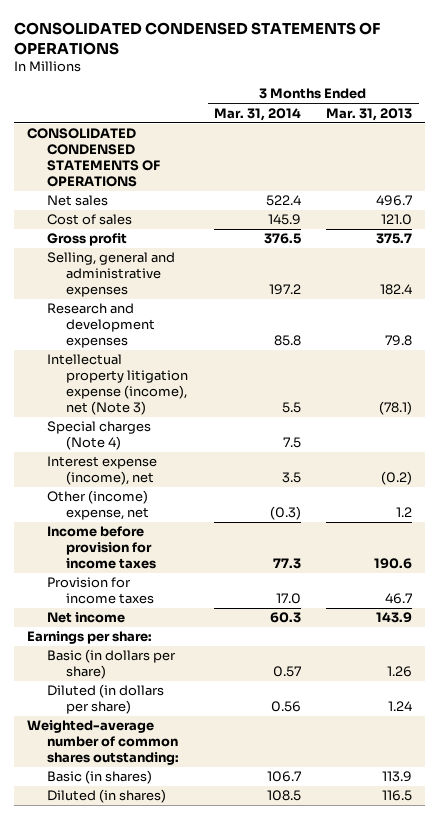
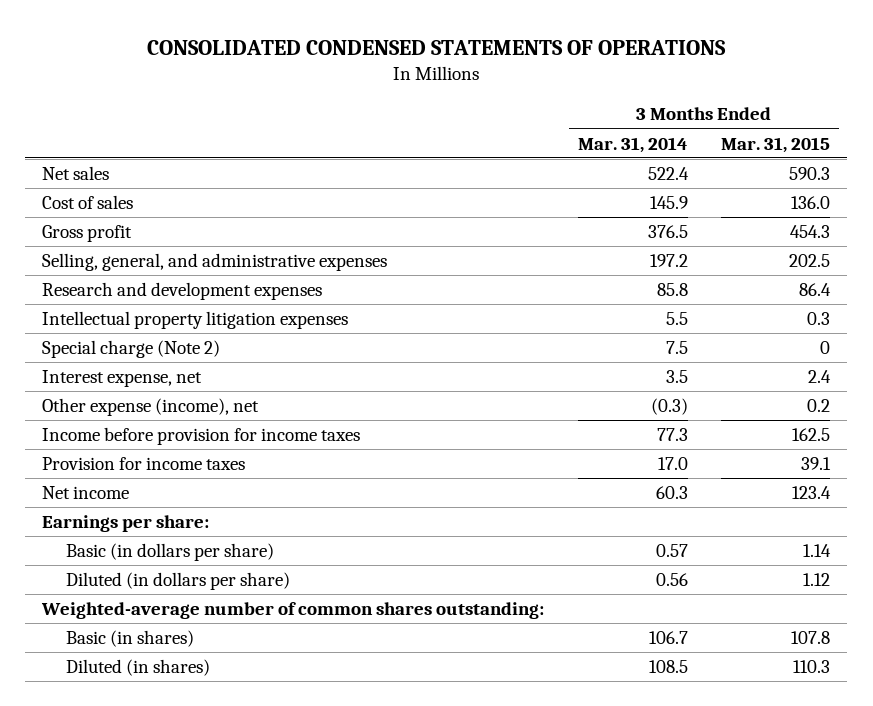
- | 3 Months Ended Mar. 31, 2014 | 3 Months Ended Mar. 31, 2013
+ | 3 Months Ended Mar. 31, 2014 | 3 Months Ended Mar. 31, 2015
- CONSOLIDATED CONDENSED STATEMENTS OF OPERATIONS
- Selling, general and administrative expenses | 197.2 | 182.4
+ Selling, general, and administrative expenses | 197.2 | 202.5
- Intellectual property litigation expense (income), net (Note 3) | 5.5 | (78.1)
- Special charges (Note 4) | 7.5 |
- Interest expense (income), net | 3.5 | (0.2)
- Other (income) expense, net | (0.3) | 1.2
+ Intellectual property litigation expenses | 5.5 | 0.3
+ Special charge (Note 2) | 7.5 | 0
+ Interest expense, net | 3.5 | 2.4
+ Other expense (income), net | (0.3) | 0.2

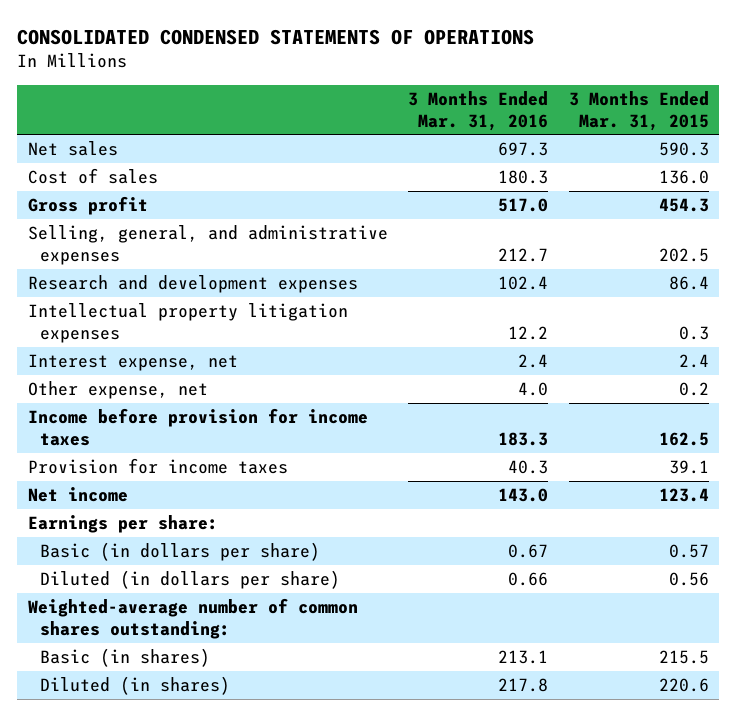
- | 3 Months Ended Mar. 31, 2014 | 3 Months Ended Mar. 31, 2015
+ | 3 Months Ended Mar. 31, 2016 | 3 Months Ended Mar. 31, 2015
- Special charge (Note 2) | 7.5 | 0
- Other expense (income), net | (0.3) | 0.2
+ Other expense, net | 4.0 | 0.2
- Basic (in dollars per share) | 0.57 | 1.14
- Diluted (in dollars per share) | 0.56 | 1.12
+ Basic (in dollars per share) | 0.67 | 0.57
+ Diluted (in dollars per share) | 0.66 | 0.56
- Basic (in shares) | 106.7 | 107.8
- Diluted (in shares) | 108.5 | 110.3
+ Basic (in shares) | 213.1 | 215.5
+ Diluted (in shares) | 217.8 | 220.6

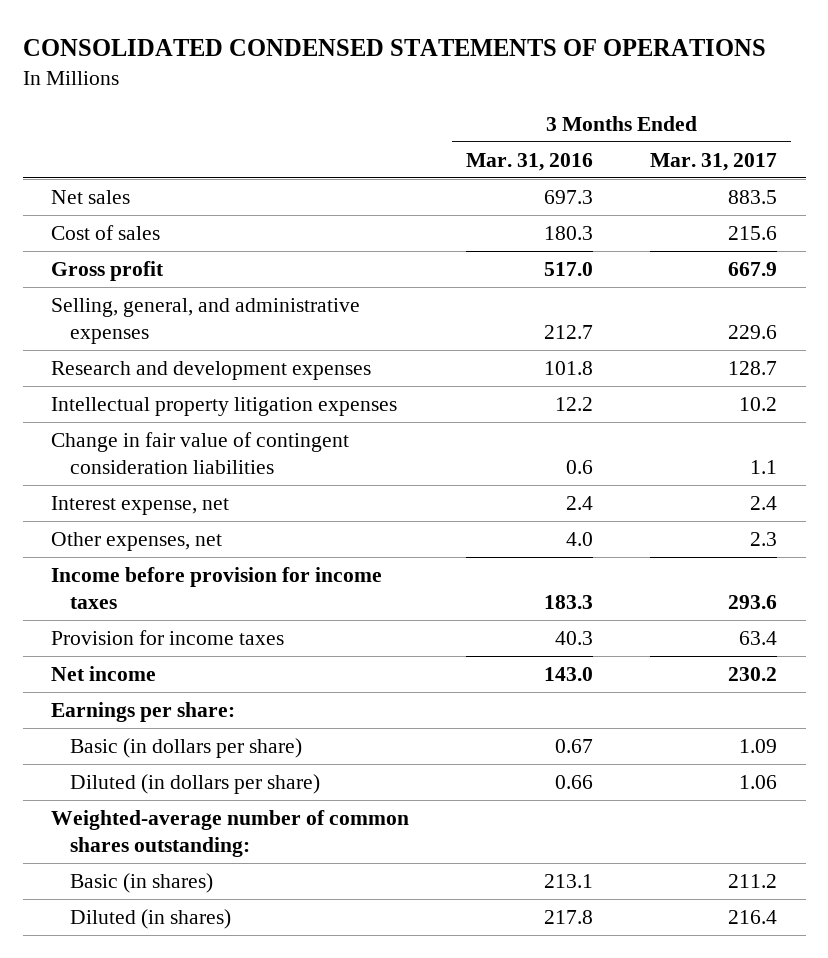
- | 3 Months Ended Mar. 31, 2016 | 3 Months Ended Mar. 31, 2015
+ | 3 Months Ended Mar. 31, 2016 | 3 Months Ended Mar. 31, 2017
- Research and development expenses | 102.4 | 86.4
+ Research and development expenses | 101.8 | 128.7
+ Change in fair value of contingent consideration liabilities | 0.6 | 1.1
- Other expense, net | 4.0 | 0.2
+ Other expenses, net | 4.0 | 2.3

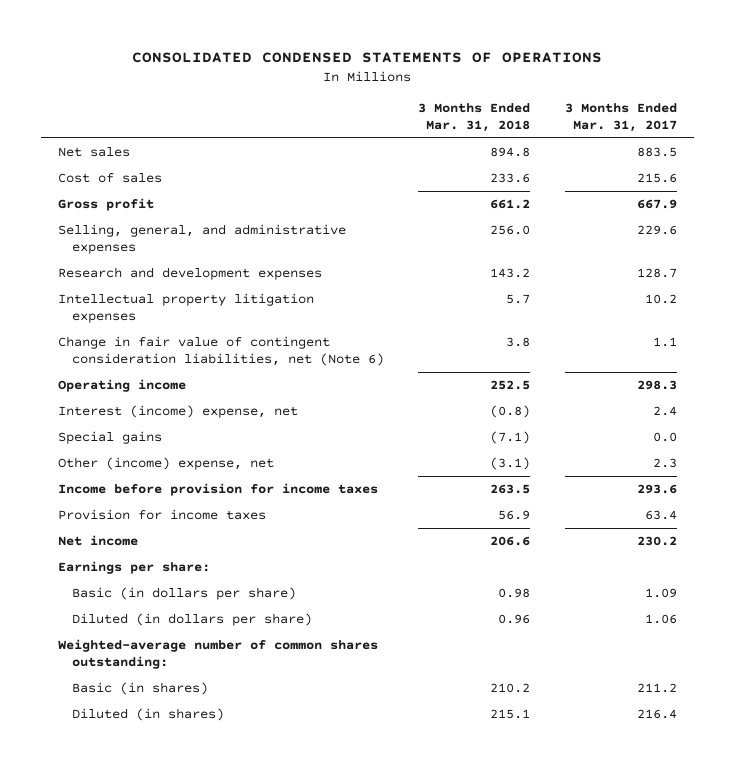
- | 3 Months Ended Mar. 31, 2016 | 3 Months Ended Mar. 31, 2017
+ | 3 Months Ended Mar. 31, 2018 | 3 Months Ended Mar. 31, 2017
- Change in fair value of contingent consideration liabilities | 0.6 | 1.1
- Interest expense, net | 2.4 | 2.4
- Other expenses, net | 4.0 | 2.3
+ Change in fair value of contingent consideration liabilities, net (Note 6) | 3.8 | 1.1
+ Operating income | 252.5 | 298.3
+ Interest (income) expense, net | (0.8) | 2.4
+ Special gains | (7.1) | 0.0
+ Other (income) expense, net | (3.1) | 2.3

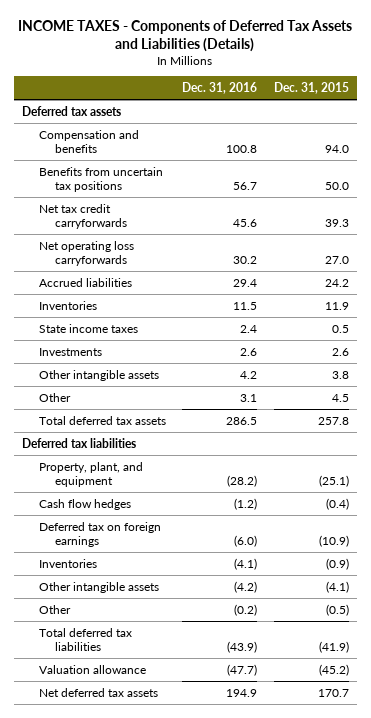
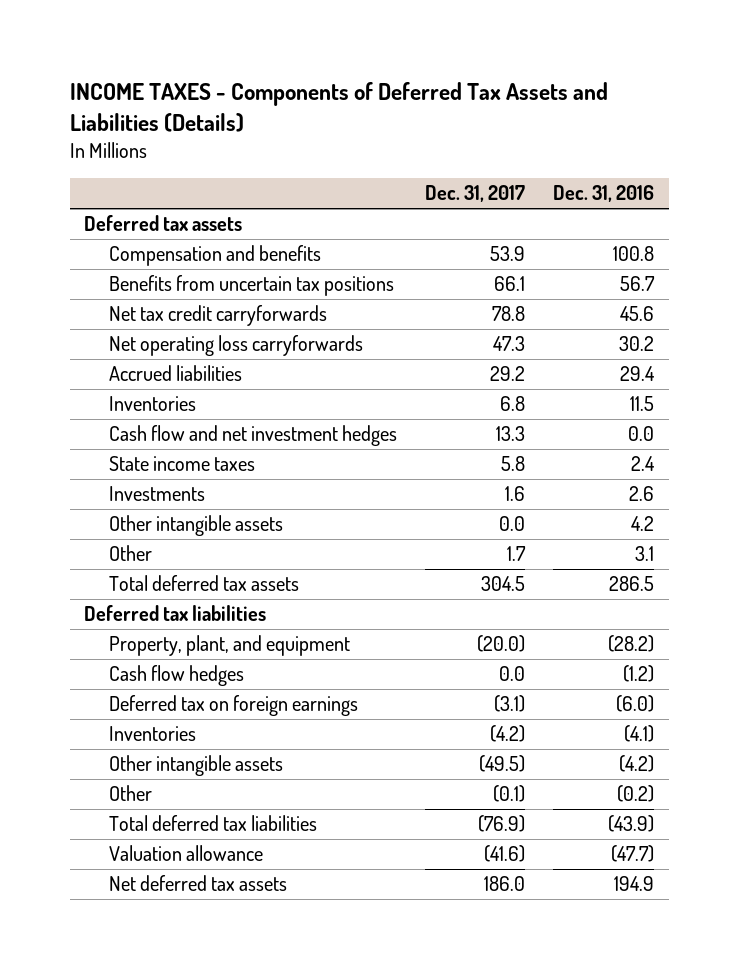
- | Dec. 31, 2016 | Dec. 31, 2015
+ | Dec. 31, 2017 | Dec. 31, 2016
+ Cash flow and net investment hedges | 13.3 | 0.0

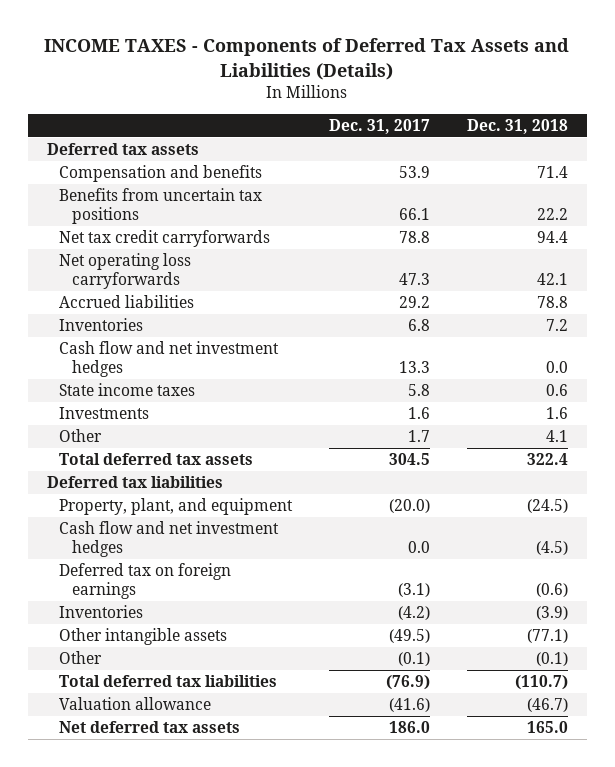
- | Dec. 31, 2017 | Dec. 31, 2016
+ | Dec. 31, 2017 | Dec. 31, 2018
- Other intangible assets | 0.0 | 4.2
- Cash flow hedges | 0.0 | (1.2)
+ Cash flow and net investment hedges | 0.0 | (4.5)

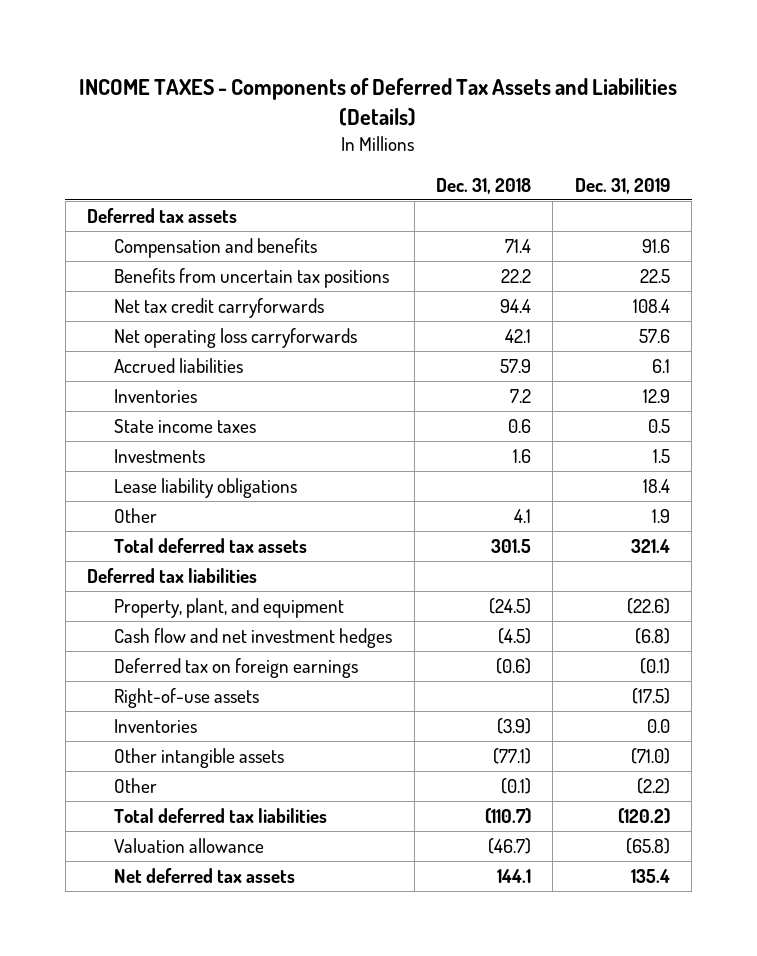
- | Dec. 31, 2017 | Dec. 31, 2018
+ | Dec. 31, 2018 | Dec. 31, 2019
- Accrued liabilities | 29.2 | 78.8
+ Accrued liabilities | 57.9 | 6.1
- Cash flow and net investment hedges | 13.3 | 0.0
+ Lease liability obligations | | 18.4
- Total deferred tax assets | 304.5 | 322.4
+ Total deferred tax assets | 301.5 | 321.4
+ Right-of-use assets | | (17.5)
- Net deferred tax assets | 186.0 | 165.0
+ Net deferred tax assets | 144.1 | 135.4

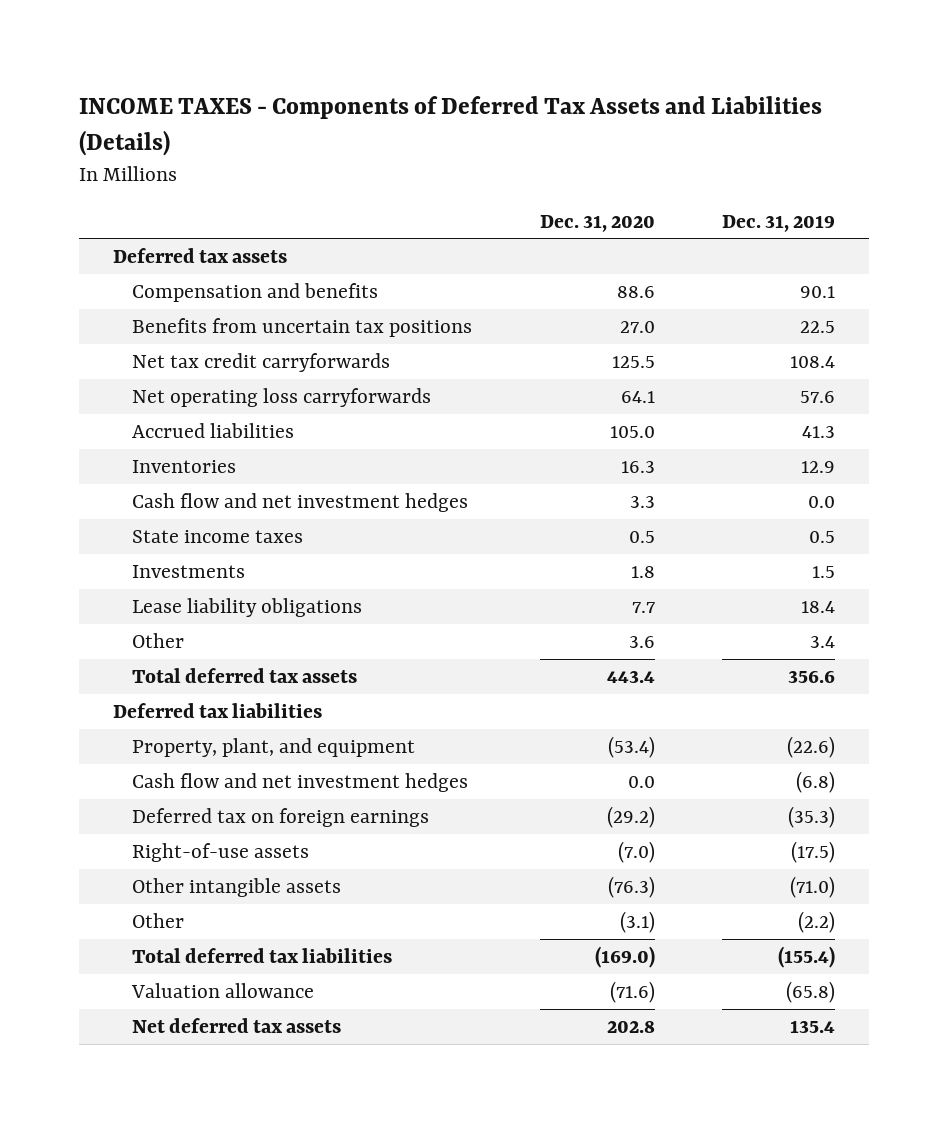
- | Dec. 31, 2018 | Dec. 31, 2019
+ | Dec. 31, 2020 | Dec. 31, 2019
- Compensation and benefits | 71.4 | 91.6
+ Compensation and benefits | 88.6 | 90.1
- Accrued liabilities | 57.9 | 6.1
+ Accrued liabilities | 105.0 | 41.3
+ Cash flow and net investment hedges | 3.3 | 0.0
- Other | 4.1 | 1.9
- Total deferred tax assets | 301.5 | 321.4
+ Other | 3.6 | 3.4
+ Total deferred tax assets | 443.4 | 356.6
- Deferred tax on foreign earnings | (0.6) | (0.1)
+ Deferred tax on foreign earnings | (29.2) | (35.3)
- Inventories | (3.9) | 0.0
- Total deferred tax liabilities | (110.7) | (120.2)
+ Total deferred tax liabilities | (169.0) | (155.4)

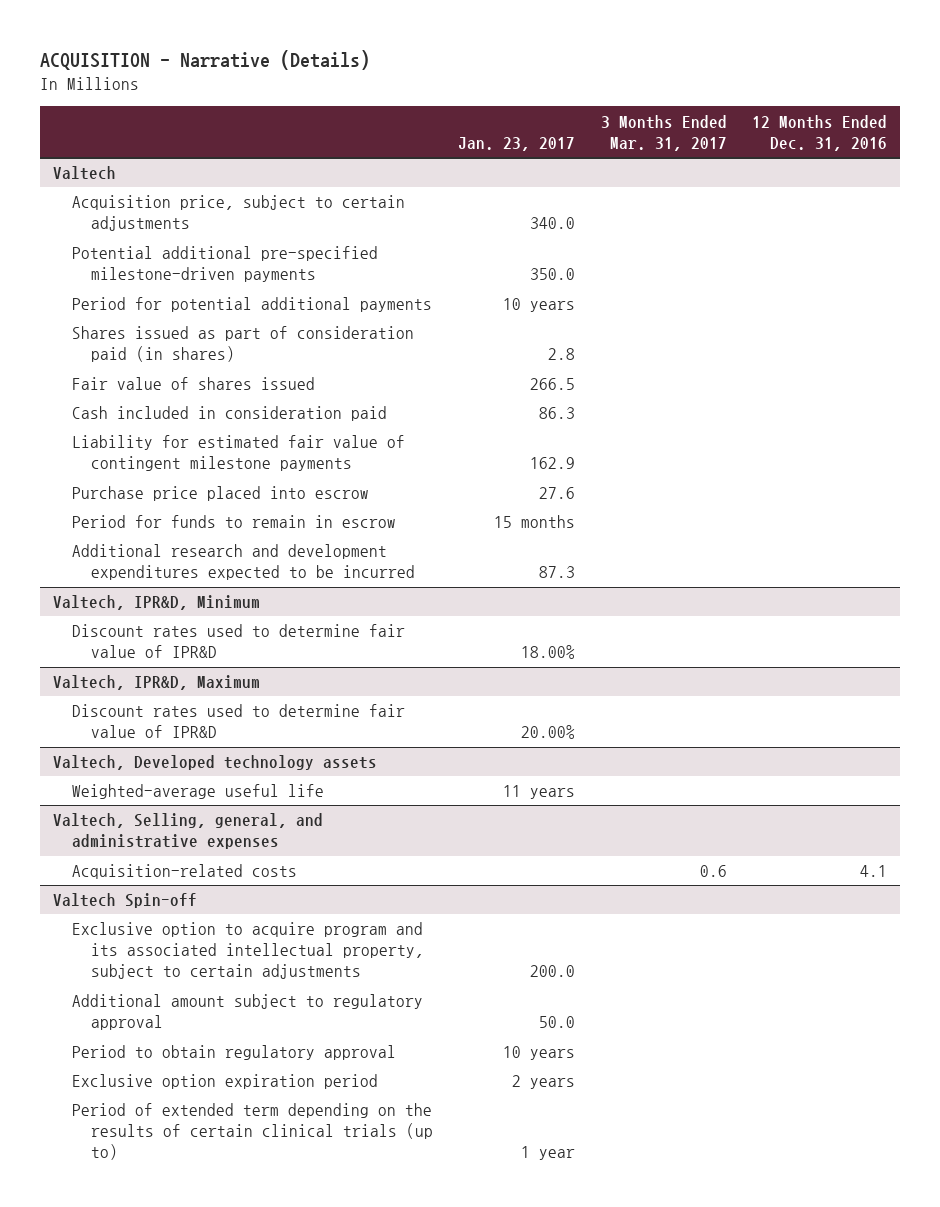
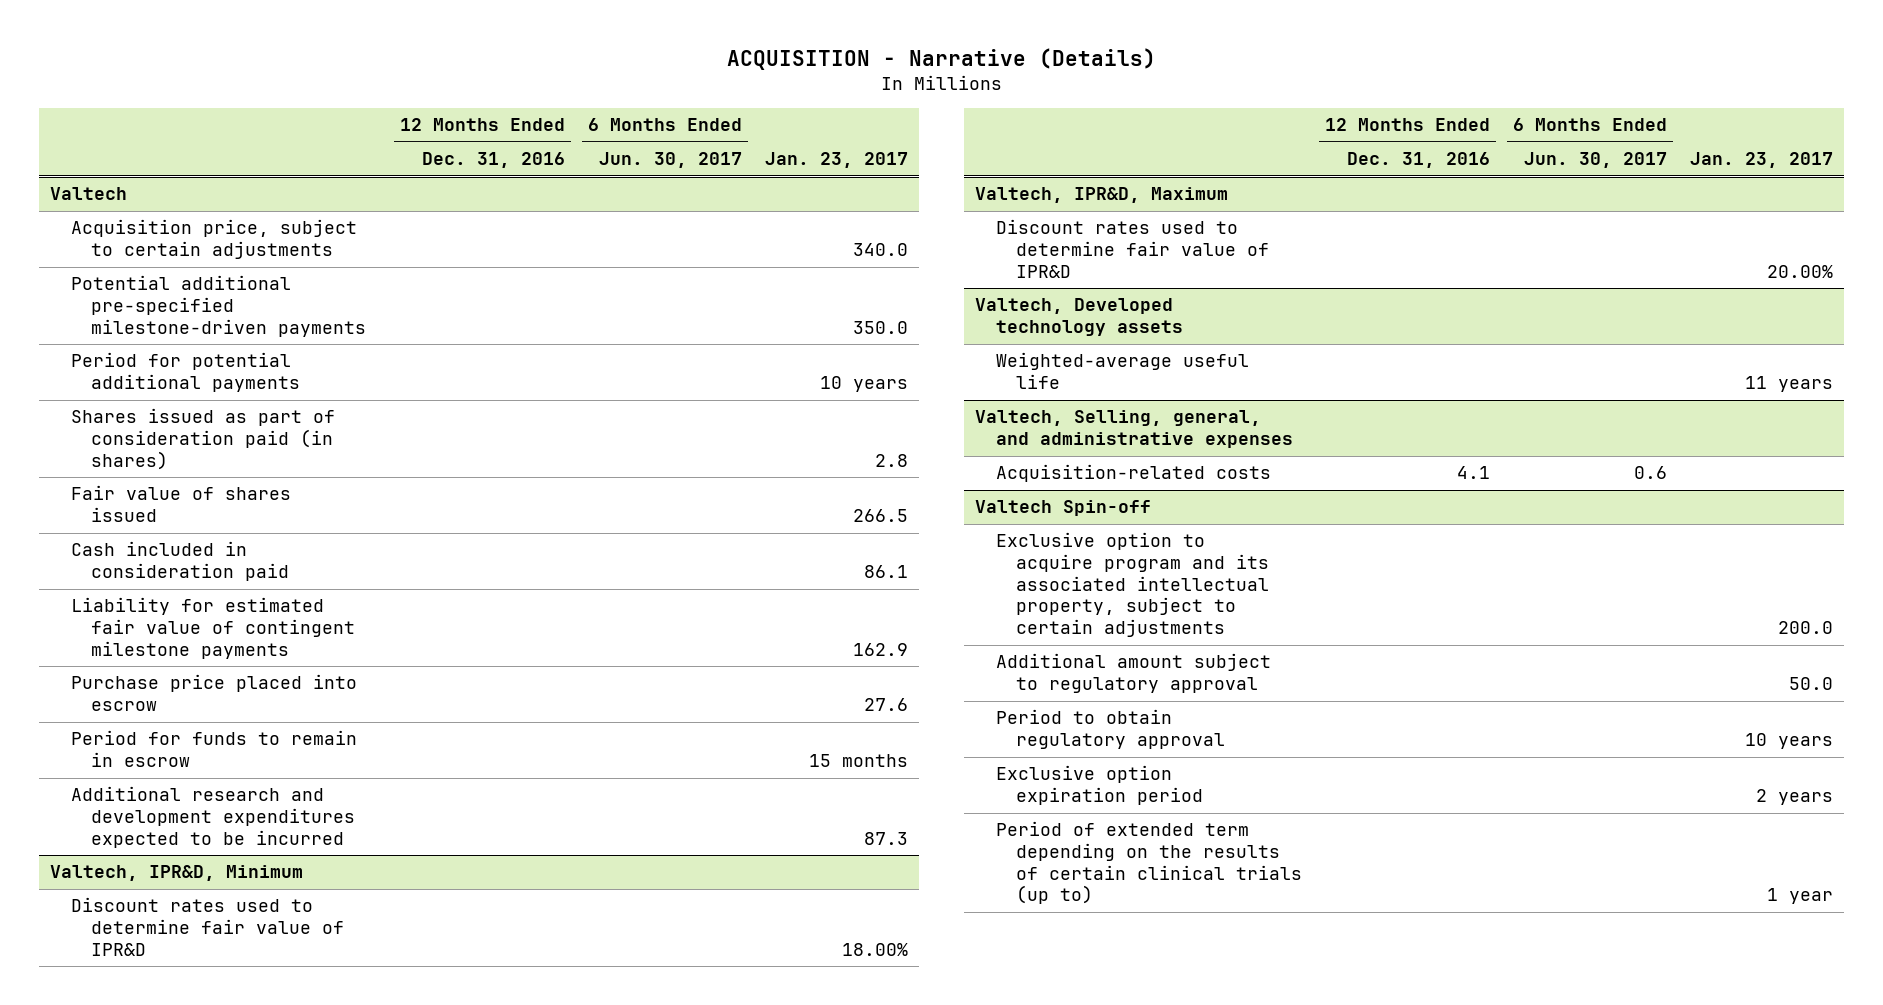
- | Jan. 23, 2017 | 3 Months Ended Mar. 31, 2017 | 12 Months Ended Dec. 31, 2016
+ | 12 Months Ended Dec. 31, 2016 | 6 Months Ended Jun. 30, 2017 | Jan. 23, 2017
@ Valtech
- Cash included in consideration paid | 86.3 | |
+ Cash included in consideration paid | | | 86.1

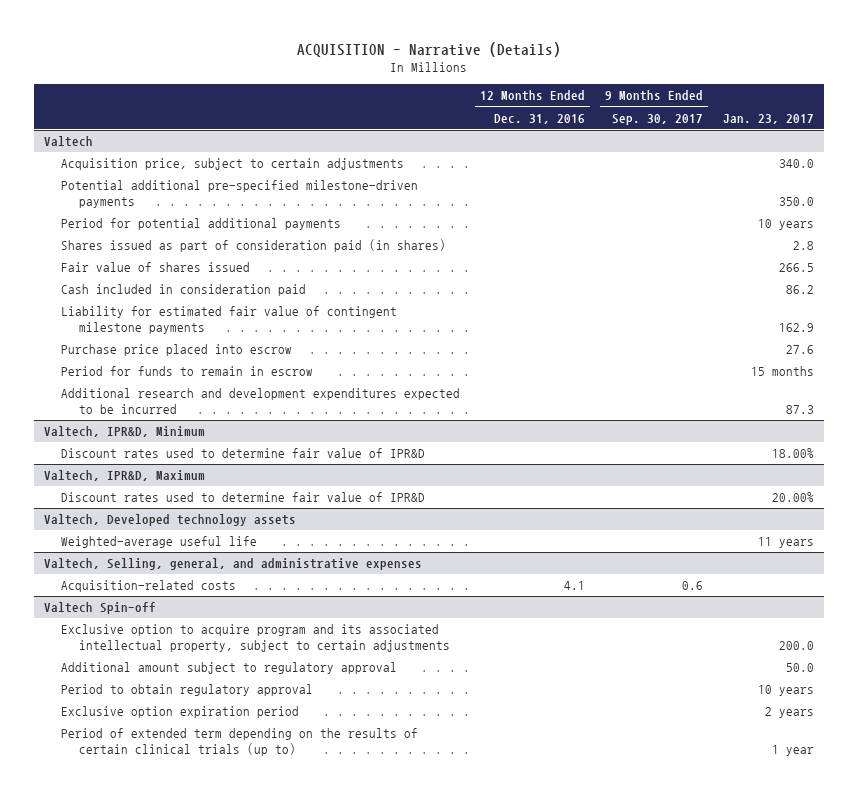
- | 12 Months Ended Dec. 31, 2016 | 6 Months Ended Jun. 30, 2017 | Jan. 23, 2017
+ | 12 Months Ended Dec. 31, 2016 | 9 Months Ended Sep. 30, 2017 | Jan. 23, 2017
@ Valtech
- Cash included in consideration paid | | | 86.1
+ Cash included in consideration paid | | | 86.2

